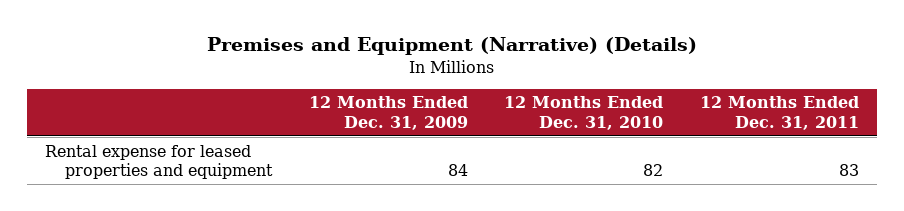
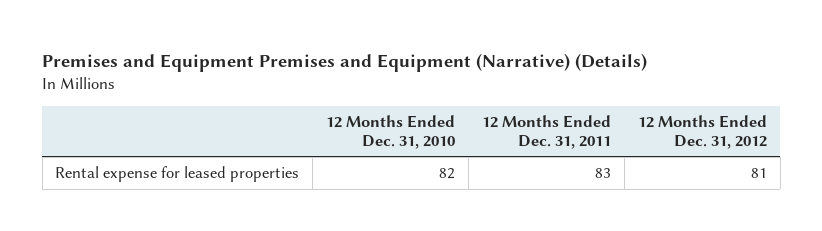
- Premises and Equipment (Narrative) (Details)
+ Premises and Equipment Premises and Equipment (Narrative) (Details)
- | 12 Months Ended Dec. 31, 2009 | 12 Months Ended Dec. 31, 2010 | 12 Months Ended Dec. 31, 2011
+ | 12 Months Ended Dec. 31, 2010 | 12 Months Ended Dec. 31, 2011 | 12 Months Ended Dec. 31, 2012
- Rental expense for leased properties and equipment | 84 | 82 | 83
+ Rental expense for leased properties | 82 | 83 | 81

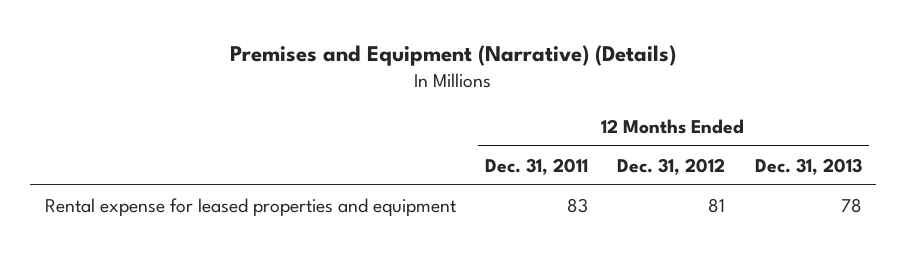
- Premises and Equipment Premises and Equipment (Narrative) (Details)
+ Premises and Equipment (Narrative) (Details)
- | 12 Months Ended Dec. 31, 2010 | 12 Months Ended Dec. 31, 2011 | 12 Months Ended Dec. 31, 2012
+ | 12 Months Ended Dec. 31, 2011 | 12 Months Ended Dec. 31, 2012 | 12 Months Ended Dec. 31, 2013
- Rental expense for leased properties | 82 | 83 | 81
+ Rental expense for leased properties and equipment | 83 | 81 | 78

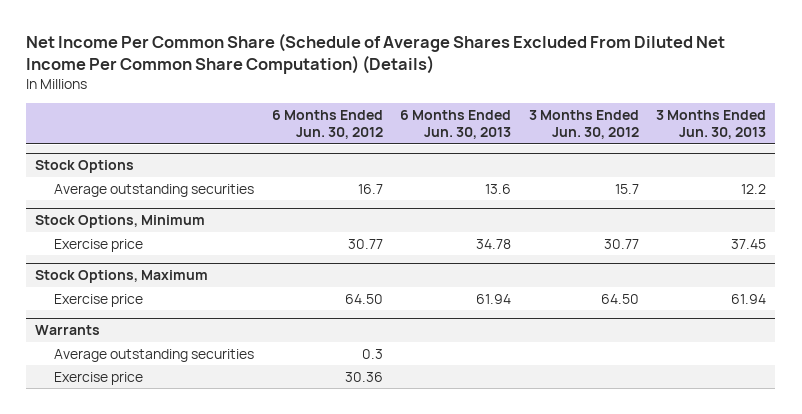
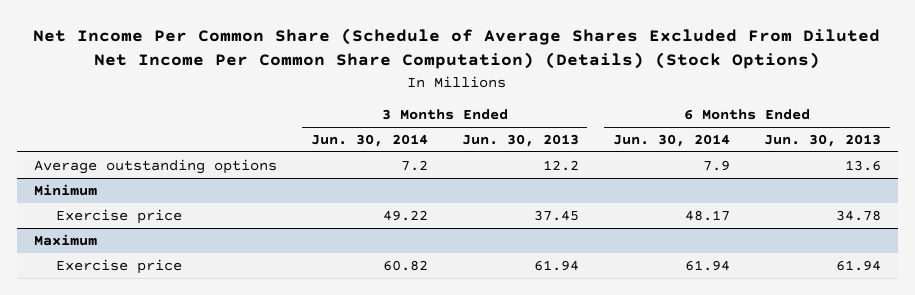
- Net Income Per Common Share (Schedule of Average Shares Excluded From Diluted Net Income Per Common Share Computation) (Details)
+ Net Income Per Common Share (Schedule of Average Shares Excluded From Diluted Net Income Per Common Share Computation) (Details) (Stock Options)
- | 6 Months Ended Jun. 30, 2012 | 6 Months Ended Jun. 30, 2013 | 3 Months Ended Jun. 30, 2012 | 3 Months Ended Jun. 30, 2013
+ | 3 Months Ended Jun. 30, 2014 | 3 Months Ended Jun. 30, 2013 | 6 Months Ended Jun. 30, 2014 | 6 Months Ended Jun. 30, 2013
- Stock Options
- Average outstanding securities | 16.7 | 13.6 | 15.7 | 12.2
- Stock Options, Minimum
+ Average outstanding options | 7.2 | 12.2 | 7.9 | 13.6
+ Minimum
- Stock Options, Maximum
+ Maximum
- Warrants
- Average outstanding securities | 0.3 | | |
- Exercise price | 30.36 | | |

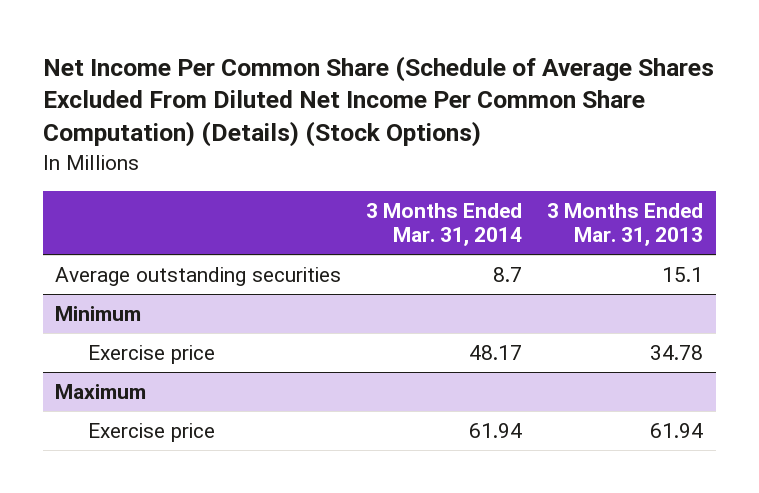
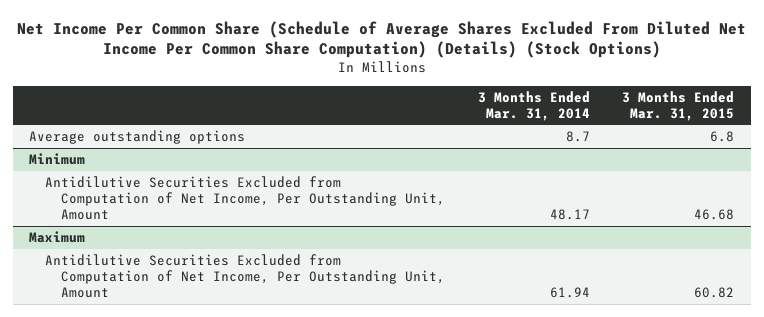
- | 3 Months Ended Mar. 31, 2014 | 3 Months Ended Mar. 31, 2013
+ | 3 Months Ended Mar. 31, 2014 | 3 Months Ended Mar. 31, 2015
- Average outstanding securities | 8.7 | 15.1
+ Average outstanding options | 8.7 | 6.8
@ Minimum
- Exercise price | 48.17 | 34.78
+ Antidilutive Securities Excluded from Computation of Net Income, Per Outstanding Unit, Amount | 48.17 | 46.68
@ Maximum
- Exercise price | 61.94 | 61.94
+ Antidilutive Securities Excluded from Computation of Net Income, Per Outstanding Unit, Amount | 61.94 | 60.82

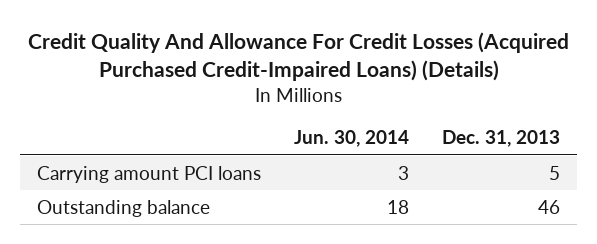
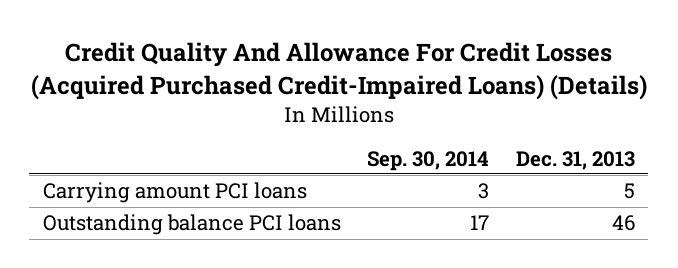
- | Jun. 30, 2014 | Dec. 31, 2013
+ | Sep. 30, 2014 | Dec. 31, 2013
- Outstanding balance | 18 | 46
+ Outstanding balance PCI loans | 17 | 46

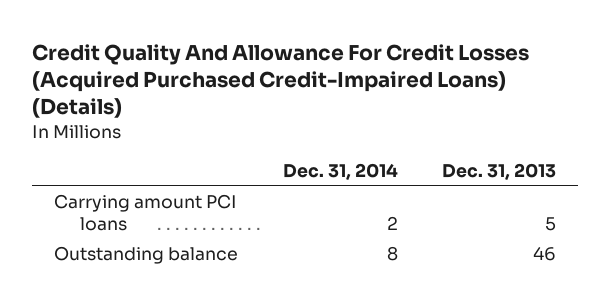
- | Sep. 30, 2014 | Dec. 31, 2013
+ | Dec. 31, 2014 | Dec. 31, 2013
- Outstanding balance PCI loans | 17 | 46
+ Outstanding balance | 8 | 46

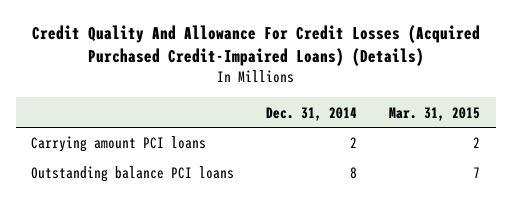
- | Dec. 31, 2014 | Dec. 31, 2013
+ | Dec. 31, 2014 | Mar. 31, 2015
- Outstanding balance | 8 | 46
+ Outstanding balance PCI loans | 8 | 7

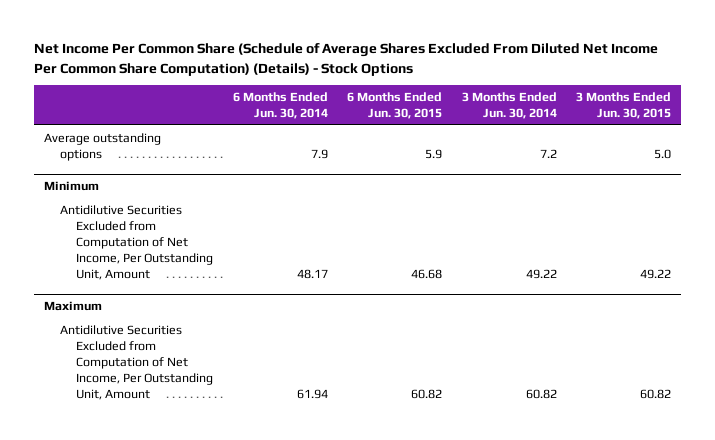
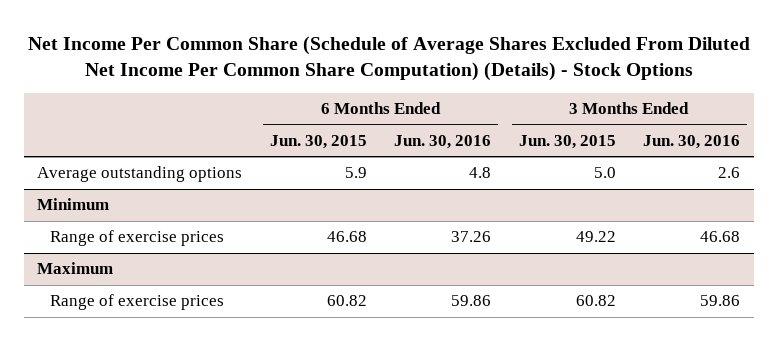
- | 6 Months Ended Jun. 30, 2014 | 6 Months Ended Jun. 30, 2015 | 3 Months Ended Jun. 30, 2014 | 3 Months Ended Jun. 30, 2015
+ | 6 Months Ended Jun. 30, 2015 | 6 Months Ended Jun. 30, 2016 | 3 Months Ended Jun. 30, 2015 | 3 Months Ended Jun. 30, 2016
@ Minimum
- Antidilutive Securities Excluded from Computation of Net Income, Per Outstanding Unit, Amount | 48.17 | 46.68 | 49.22 | 49.22
+ Range of exercise prices | 46.68 | 37.26 | 49.22 | 46.68
@ Maximum
- Antidilutive Securities Excluded from Computation of Net Income, Per Outstanding Unit, Amount | 61.94 | 60.82 | 60.82 | 60.82
+ Range of exercise prices | 60.82 | 59.86 | 60.82 | 59.86

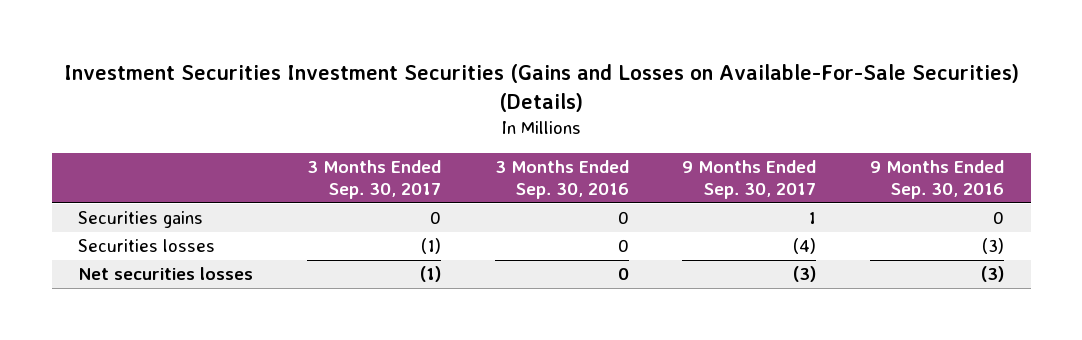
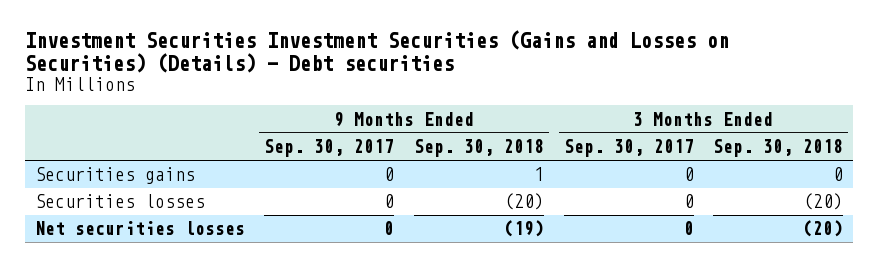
- Investment Securities Investment Securities (Gains and Losses on Available-For-Sale Securities) (Details)
+ Investment Securities Investment Securities (Gains and Losses on Securities) (Details) - Debt securities
- | 3 Months Ended Sep. 30, 2017 | 3 Months Ended Sep. 30, 2016 | 9 Months Ended Sep. 30, 2017 | 9 Months Ended Sep. 30, 2016
+ | 9 Months Ended Sep. 30, 2017 | 9 Months Ended Sep. 30, 2018 | 3 Months Ended Sep. 30, 2017 | 3 Months Ended Sep. 30, 2018
- Securities gains | 0 | 0 | 1 | 0
- Securities losses | (1) | 0 | (4) | (3)
- Net securities losses | (1) | 0 | (3) | (3)
+ Securities gains | 0 | 1 | 0 | 0
+ Securities losses | 0 | (20) | 0 | (20)
+ Net securities losses | 0 | (19) | 0 | (20)

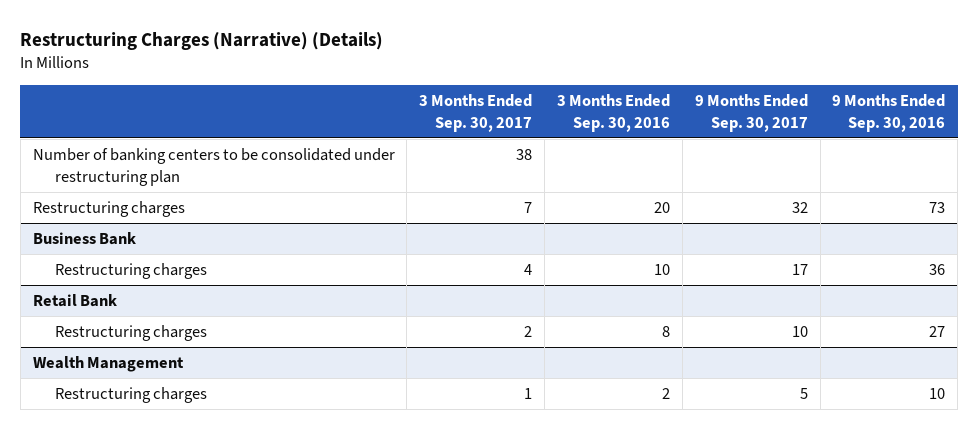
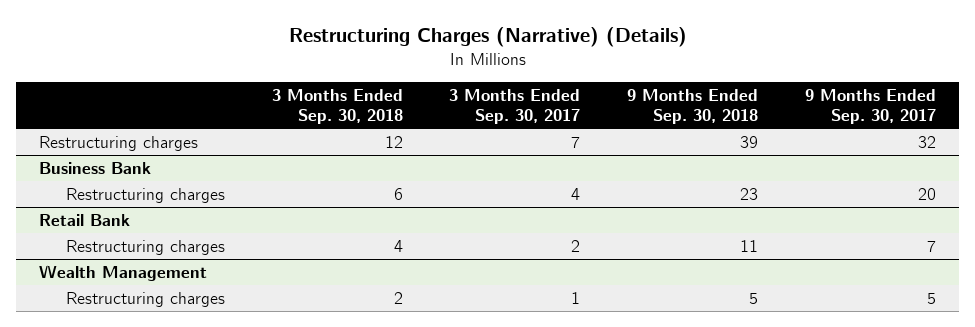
- | 3 Months Ended Sep. 30, 2017 | 3 Months Ended Sep. 30, 2016 | 9 Months Ended Sep. 30, 2017 | 9 Months Ended Sep. 30, 2016
+ | 3 Months Ended Sep. 30, 2018 | 3 Months Ended Sep. 30, 2017 | 9 Months Ended Sep. 30, 2018 | 9 Months Ended Sep. 30, 2017
- Number of banking centers to be consolidated under restructuring plan | 38 | | |
@ Business Bank
- Restructuring charges | 4 | 10 | 17 | 36
+ Restructuring charges | 6 | 4 | 23 | 20
@ Retail Bank
- Restructuring charges | 2 | 8 | 10 | 27
+ Restructuring charges | 4 | 2 | 11 | 7

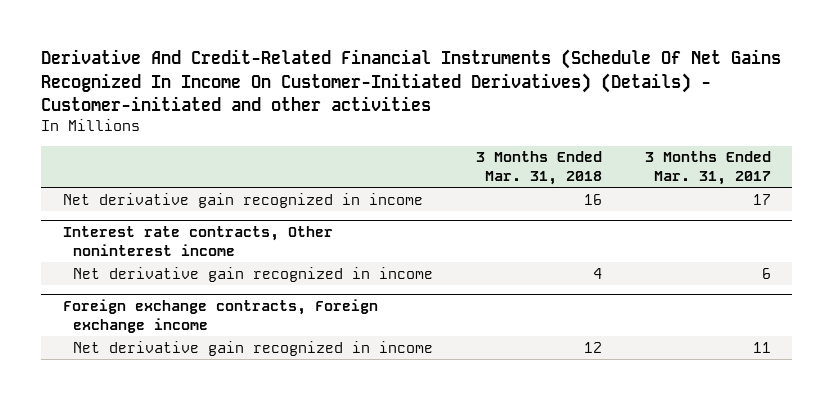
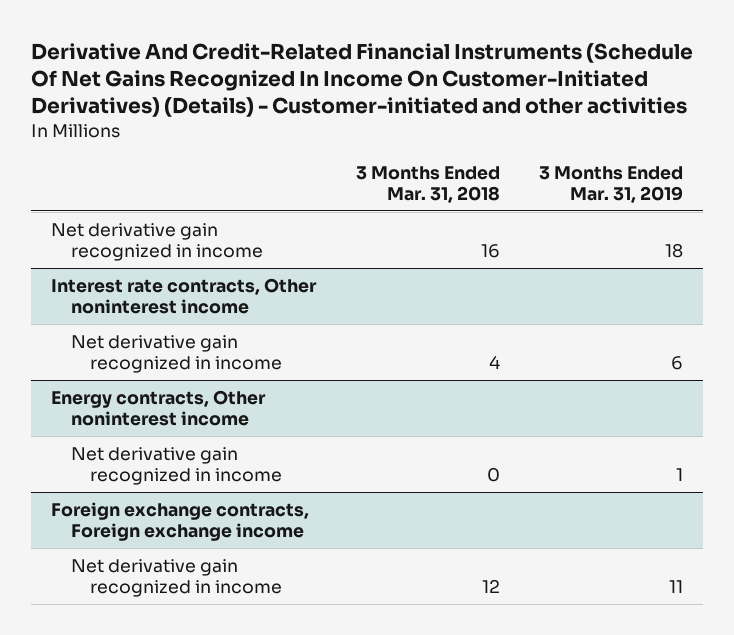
- | 3 Months Ended Mar. 31, 2018 | 3 Months Ended Mar. 31, 2017
+ | 3 Months Ended Mar. 31, 2018 | 3 Months Ended Mar. 31, 2019
+ Energy contracts, Other noninterest income
+ Net derivative gain recognized in income | 0 | 1

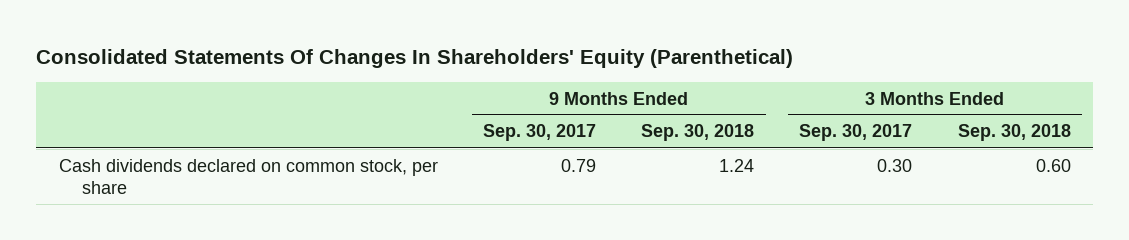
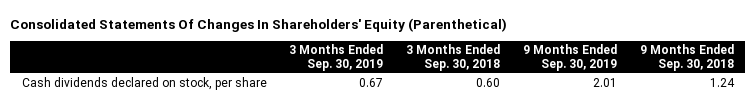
- | 9 Months Ended Sep. 30, 2017 | 9 Months Ended Sep. 30, 2018 | 3 Months Ended Sep. 30, 2017 | 3 Months Ended Sep. 30, 2018
+ | 3 Months Ended Sep. 30, 2019 | 3 Months Ended Sep. 30, 2018 | 9 Months Ended Sep. 30, 2019 | 9 Months Ended Sep. 30, 2018
- Cash dividends declared on common stock, per share | 0.79 | 1.24 | 0.30 | 0.60
+ Cash dividends declared on stock, per share | 0.67 | 0.60 | 2.01 | 1.24

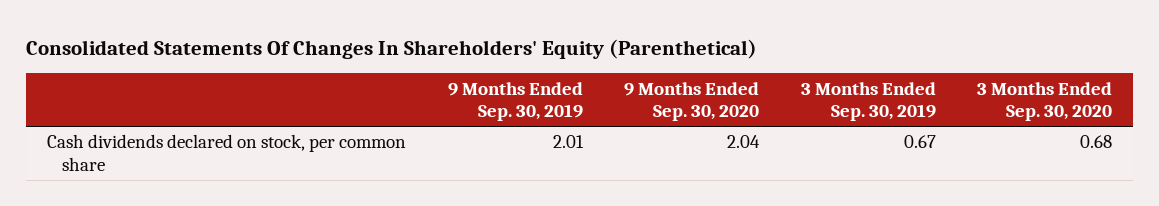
- | 3 Months Ended Sep. 30, 2019 | 3 Months Ended Sep. 30, 2018 | 9 Months Ended Sep. 30, 2019 | 9 Months Ended Sep. 30, 2018
+ | 9 Months Ended Sep. 30, 2019 | 9 Months Ended Sep. 30, 2020 | 3 Months Ended Sep. 30, 2019 | 3 Months Ended Sep. 30, 2020
- Cash dividends declared on stock, per share | 0.67 | 0.60 | 2.01 | 1.24
+ Cash dividends declared on stock, per common share | 2.01 | 2.04 | 0.67 | 0.68

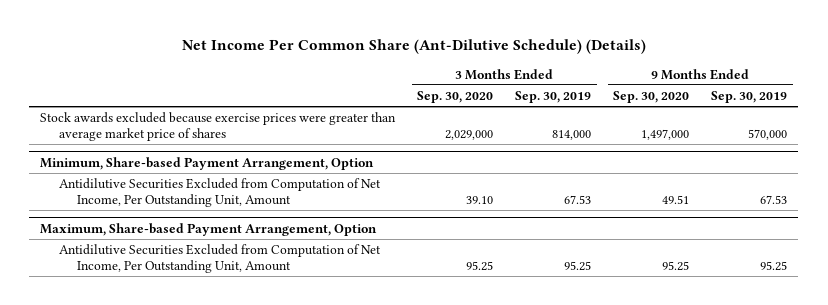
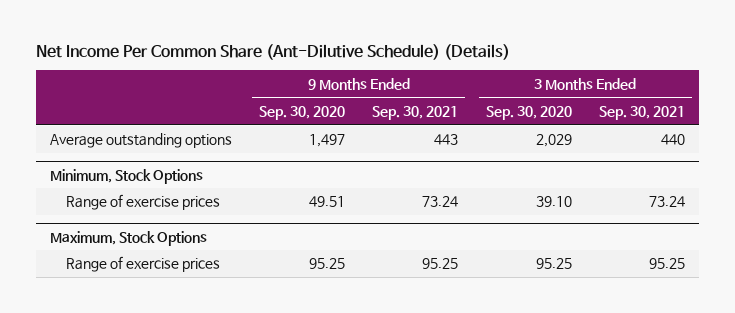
- | 3 Months Ended Sep. 30, 2020 | 3 Months Ended Sep. 30, 2019 | 9 Months Ended Sep. 30, 2020 | 9 Months Ended Sep. 30, 2019
+ | 9 Months Ended Sep. 30, 2020 | 9 Months Ended Sep. 30, 2021 | 3 Months Ended Sep. 30, 2020 | 3 Months Ended Sep. 30, 2021
- Stock awards excluded because exercise prices were greater than average market price of shares | 2,029,000 | 814,000 | 1,497,000 | 570,000
- Minimum, Share-based Payment Arrangement, Option
- Antidilutive Securities Excluded from Computation of Net Income, Per Outstanding Unit, Amount | 39.10 | 67.53 | 49.51 | 67.53
- Maximum, Share-based Payment Arrangement, Option
- Antidilutive Securities Excluded from Computation of Net Income, Per Outstanding Unit, Amount | 95.25 | 95.25 | 95.25 | 95.25
+ Average outstanding options | 1,497 | 443 | 2,029 | 440
+ Minimum, Stock Options
+ Range of exercise prices | 49.51 | 73.24 | 39.10 | 73.24
+ Maximum, Stock Options
+ Range of exercise prices | 95.25 | 95.25 | 95.25 | 95.25

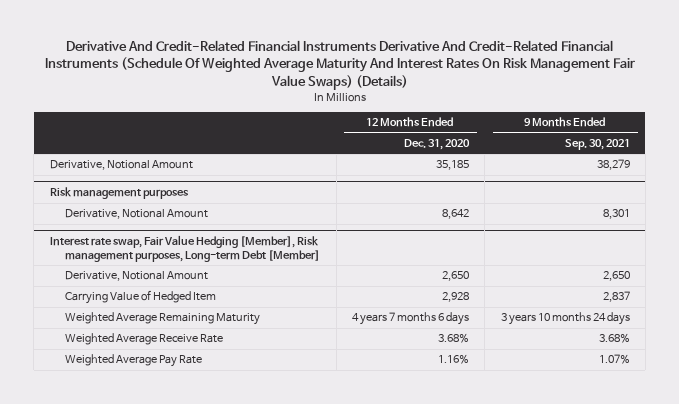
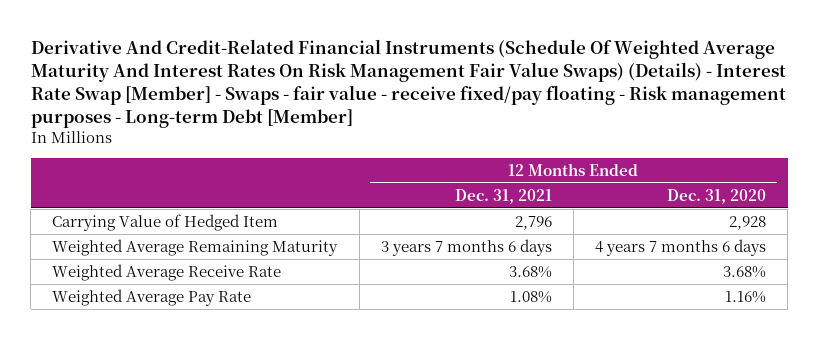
- Derivative And Credit-Related Financial Instruments Derivative And Credit-Related Financial Instruments (Schedule Of Weighted Average Maturity And Interest Rates On Risk Management Fair Value Swaps) (Details)
+ Derivative And Credit-Related Financial Instruments (Schedule Of Weighted Average Maturity And Interest Rates On Risk Management Fair Value Swaps) (Details) - Interest Rate Swap [Member] - Swaps - fair value - receive fixed/pay floating - Risk management purposes - Long-term Debt [Member]
- | 12 Months Ended Dec. 31, 2020 | 9 Months Ended Sep. 30, 2021
+ | 12 Months Ended Dec. 31, 2021 | 12 Months Ended Dec. 31, 2020
- Derivative, Notional Amount | 35,185 | 38,279
- Risk management purposes
- Derivative, Notional Amount | 8,642 | 8,301
- Interest rate swap, Fair Value Hedging [Member], Risk management purposes, Long-term Debt [Member]
- Derivative, Notional Amount | 2,650 | 2,650

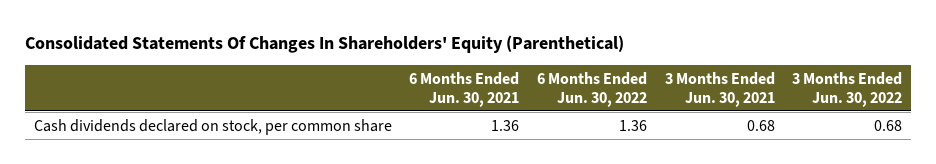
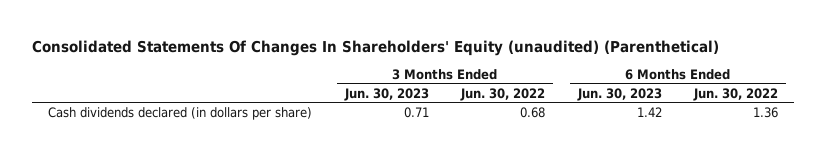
- Consolidated Statements Of Changes In Shareholders' Equity (Parenthetical)
+ Consolidated Statements Of Changes In Shareholders' Equity (unaudited) (Parenthetical)
- | 6 Months Ended Jun. 30, 2021 | 6 Months Ended Jun. 30, 2022 | 3 Months Ended Jun. 30, 2021 | 3 Months Ended Jun. 30, 2022
+ | 3 Months Ended Jun. 30, 2023 | 3 Months Ended Jun. 30, 2022 | 6 Months Ended Jun. 30, 2023 | 6 Months Ended Jun. 30, 2022
- Cash dividends declared on stock, per common share | 1.36 | 1.36 | 0.68 | 0.68
+ Cash dividends declared (in dollars per share) | 0.71 | 0.68 | 1.42 | 1.36

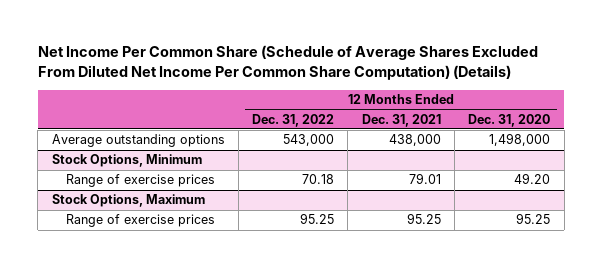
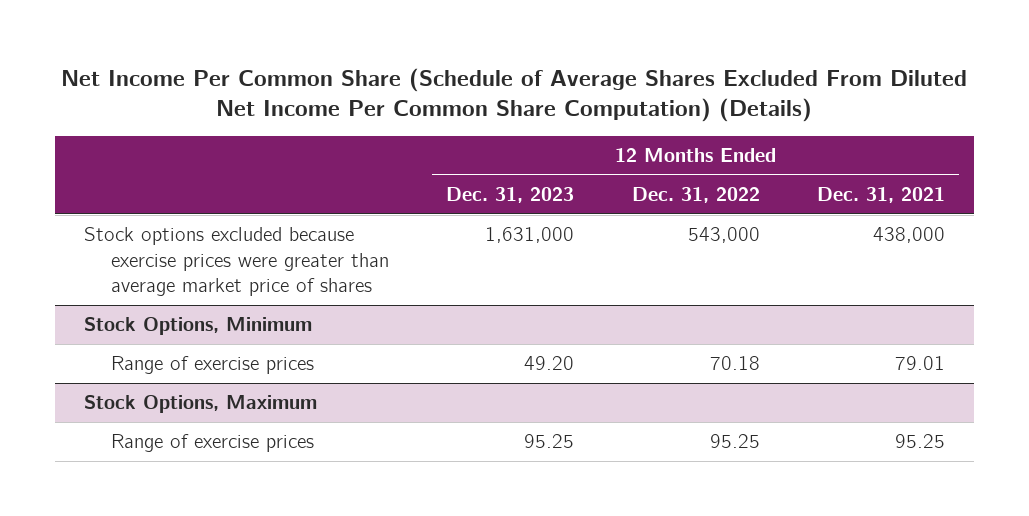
- | 12 Months Ended Dec. 31, 2022 | 12 Months Ended Dec. 31, 2021 | 12 Months Ended Dec. 31, 2020
+ | 12 Months Ended Dec. 31, 2023 | 12 Months Ended Dec. 31, 2022 | 12 Months Ended Dec. 31, 2021
- Average outstanding options | 543,000 | 438,000 | 1,498,000
+ Stock options excluded because exercise prices were greater than average market price of shares | 1,631,000 | 543,000 | 438,000

